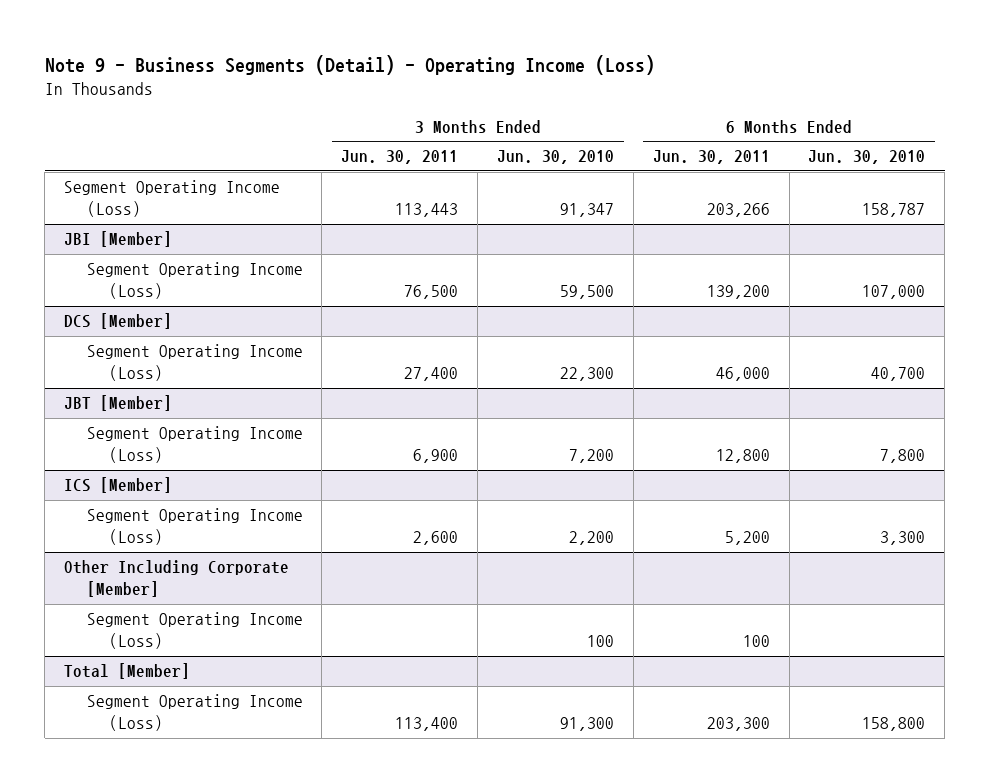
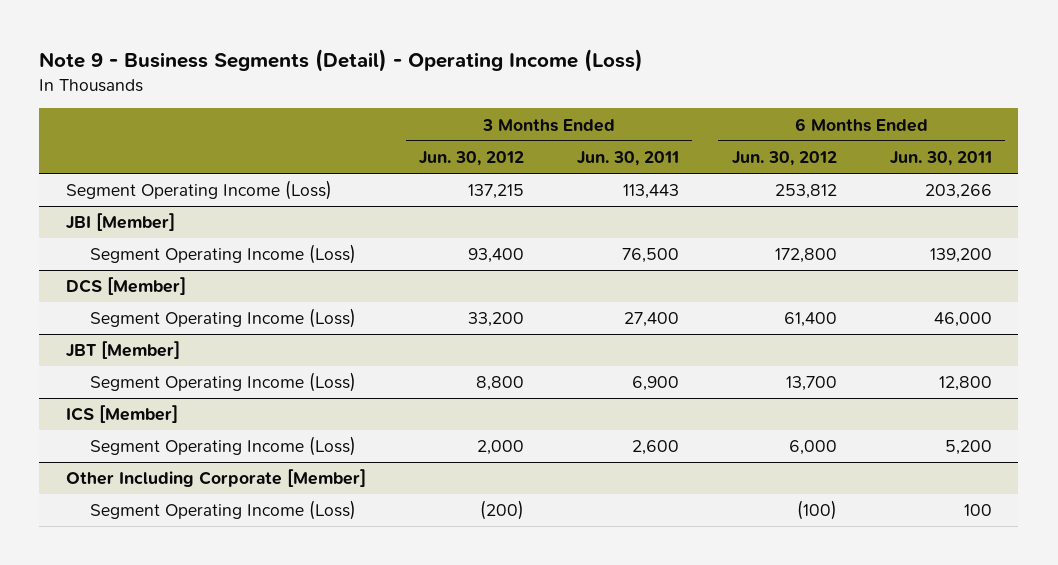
- | 3 Months Ended Jun. 30, 2011 | 3 Months Ended Jun. 30, 2010 | 6 Months Ended Jun. 30, 2011 | 6 Months Ended Jun. 30, 2010
+ | 3 Months Ended Jun. 30, 2012 | 3 Months Ended Jun. 30, 2011 | 6 Months Ended Jun. 30, 2012 | 6 Months Ended Jun. 30, 2011
- Total [Member]
- Segment Operating Income (Loss) | 113,400 | 91,300 | 203,300 | 158,800

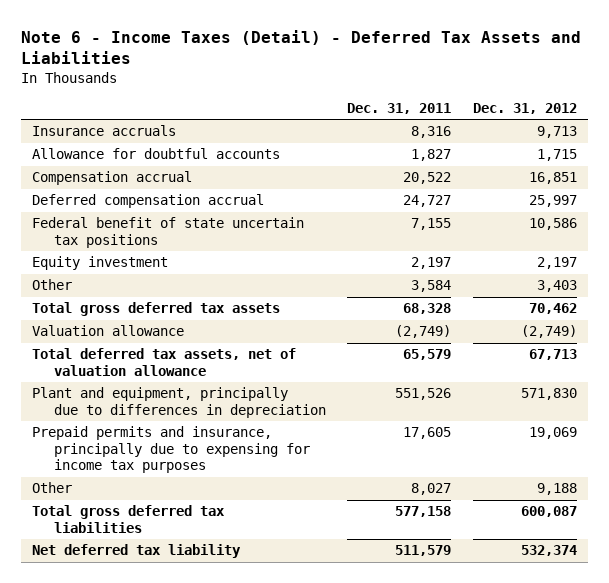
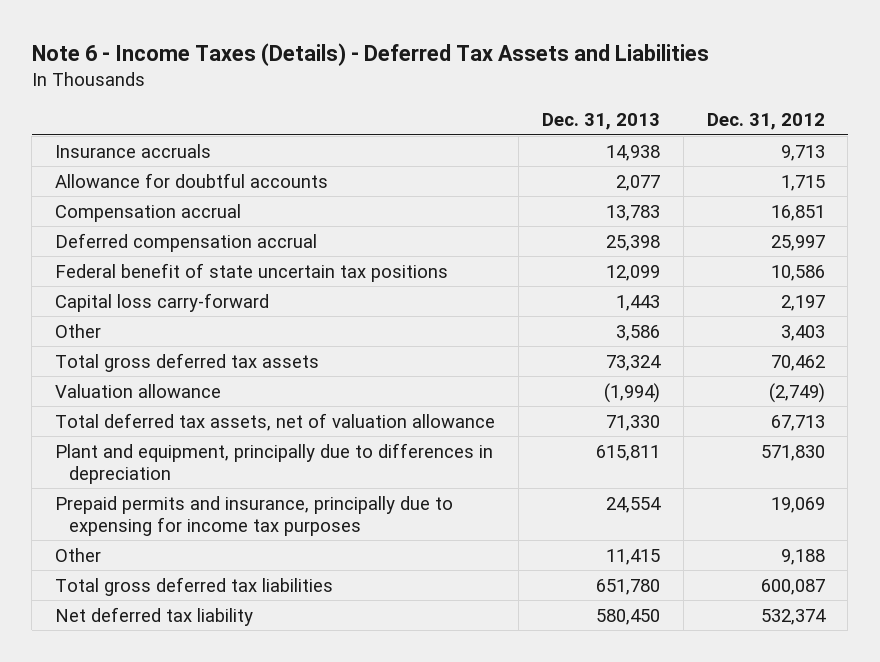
- Note 6 - Income Taxes (Detail) - Deferred Tax Assets and Liabilities
+ Note 6 - Income Taxes (Details) - Deferred Tax Assets and Liabilities
- | Dec. 31, 2011 | Dec. 31, 2012
+ | Dec. 31, 2013 | Dec. 31, 2012
- Equity investment | 2,197 | 2,197
+ Capital loss carry-forward | 1,443 | 2,197

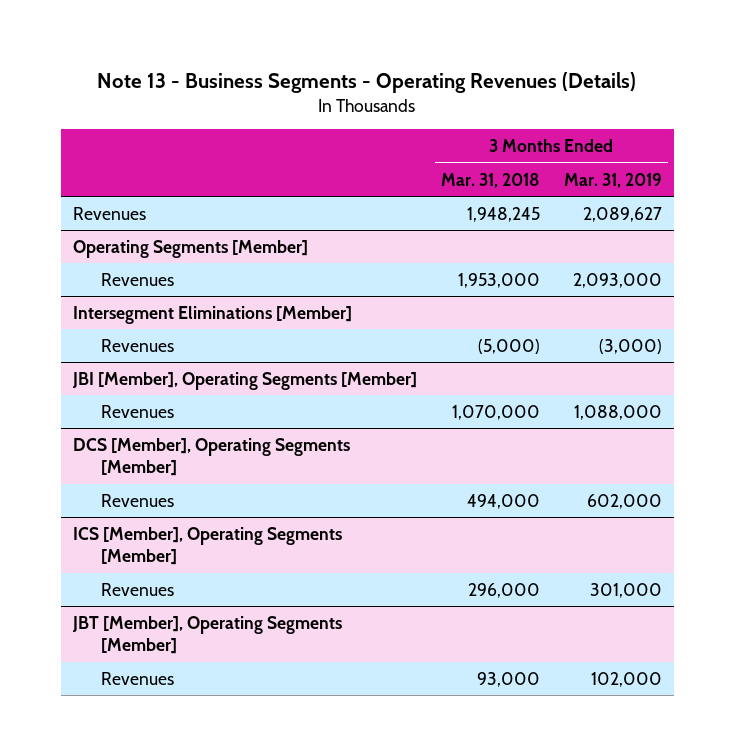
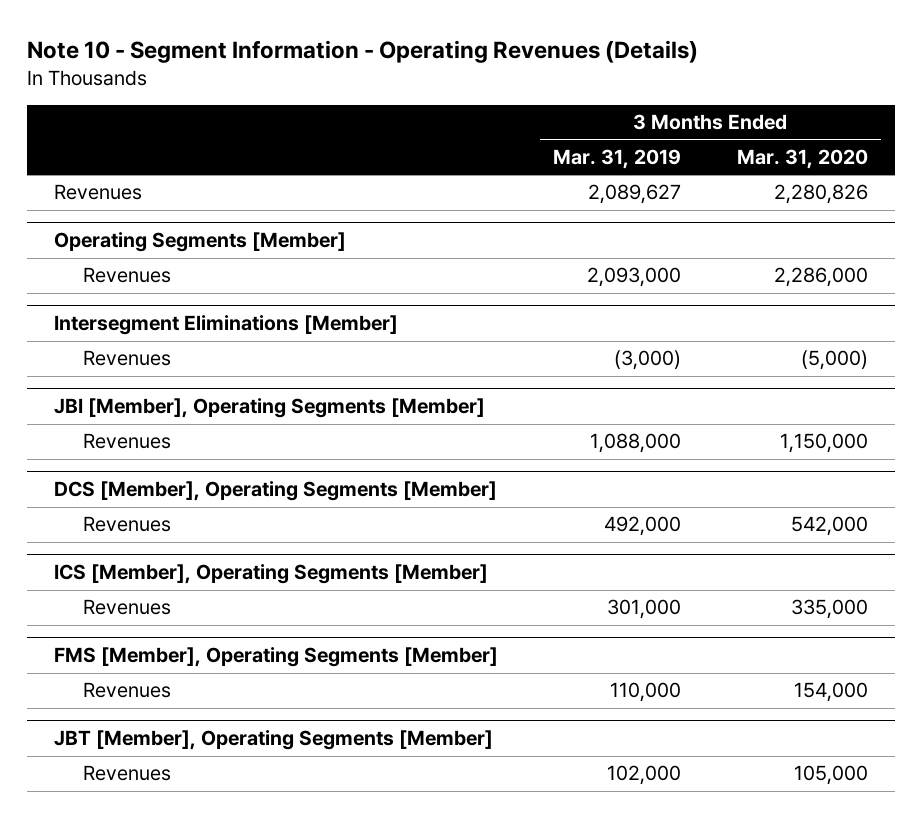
- Note 13 - Business Segments - Operating Revenues (Details)
+ Note 10 - Segment Information - Operating Revenues (Details)
- | 3 Months Ended Mar. 31, 2018 | 3 Months Ended Mar. 31, 2019
+ | 3 Months Ended Mar. 31, 2019 | 3 Months Ended Mar. 31, 2020
@ DCS [Member], Operating Segments [Member]
- Revenues | 494,000 | 602,000
+ Revenues | 492,000 | 542,000
+ FMS [Member], Operating Segments [Member]
+ Revenues | 110,000 | 154,000

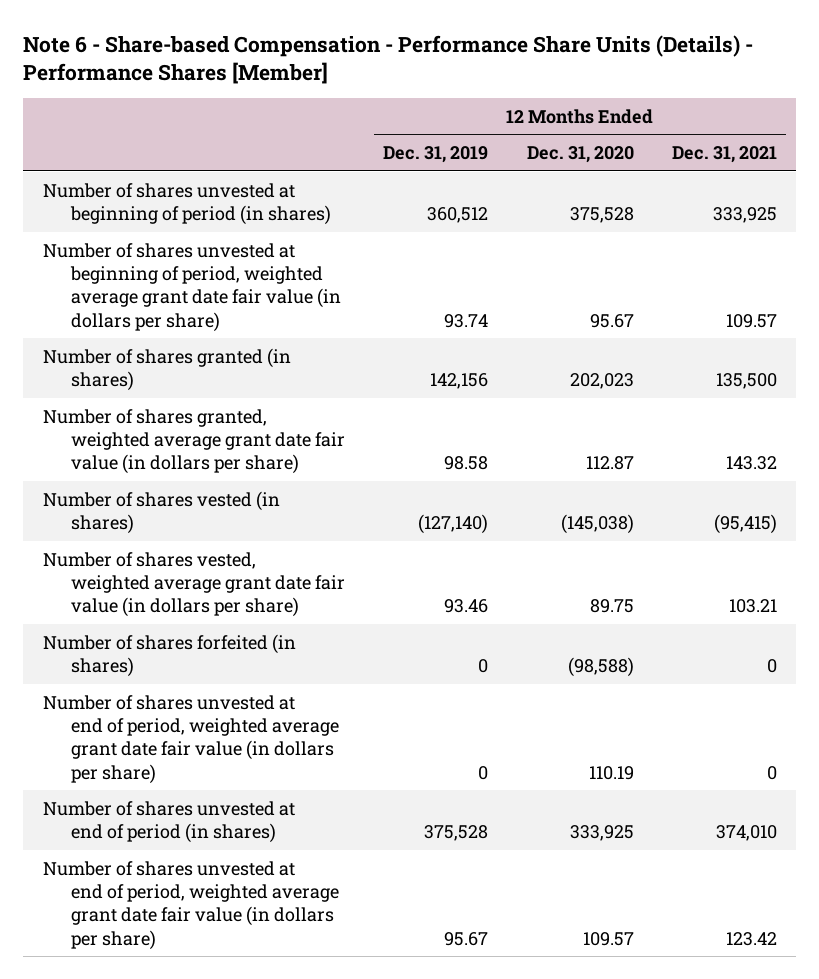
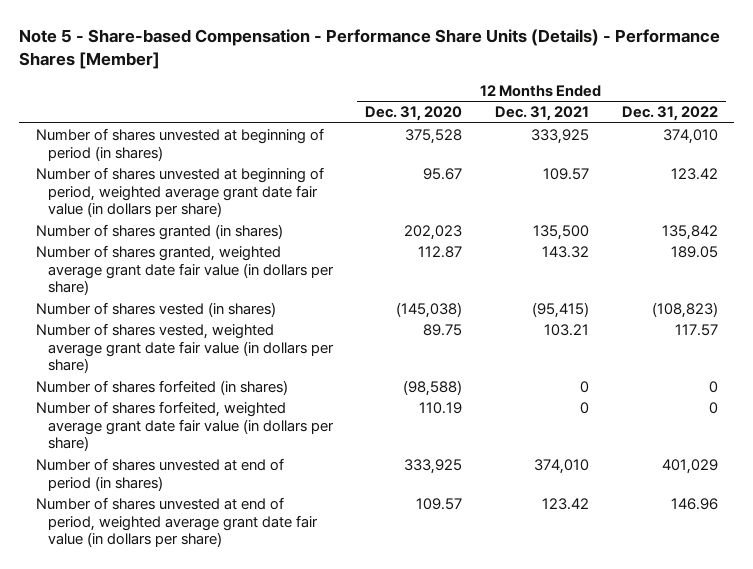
- Note 6 - Share-based Compensation - Performance Share Units (Details) - Performance Shares [Member]
+ Note 5 - Share-based Compensation - Performance Share Units (Details) - Performance Shares [Member]
- | 12 Months Ended Dec. 31, 2019 | 12 Months Ended Dec. 31, 2020 | 12 Months Ended Dec. 31, 2021
+ | 12 Months Ended Dec. 31, 2020 | 12 Months Ended Dec. 31, 2021 | 12 Months Ended Dec. 31, 2022
- Number of shares unvested at end of period, weighted average grant date fair value (in dollars per share) | 0 | 110.19 | 0
+ Number of shares forfeited, weighted average grant date fair value (in dollars per share) | 110.19 | 0 | 0

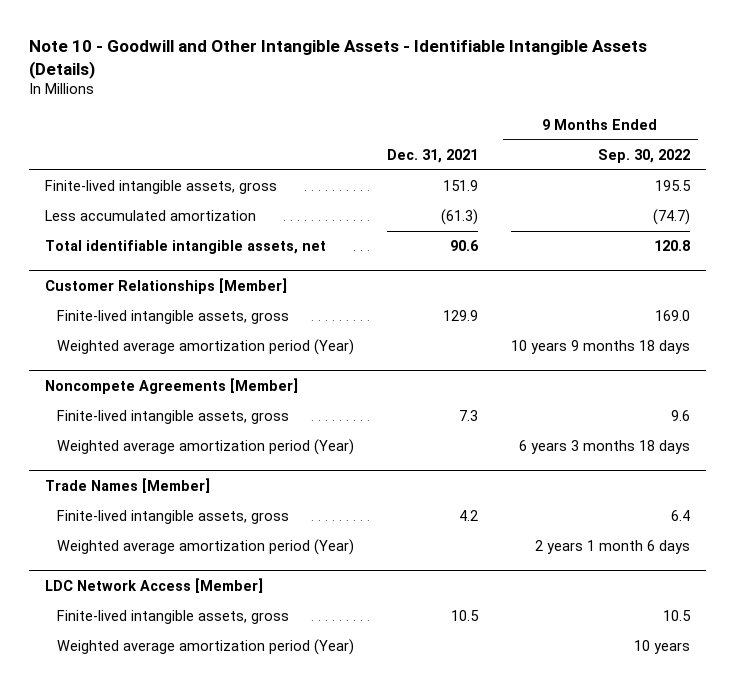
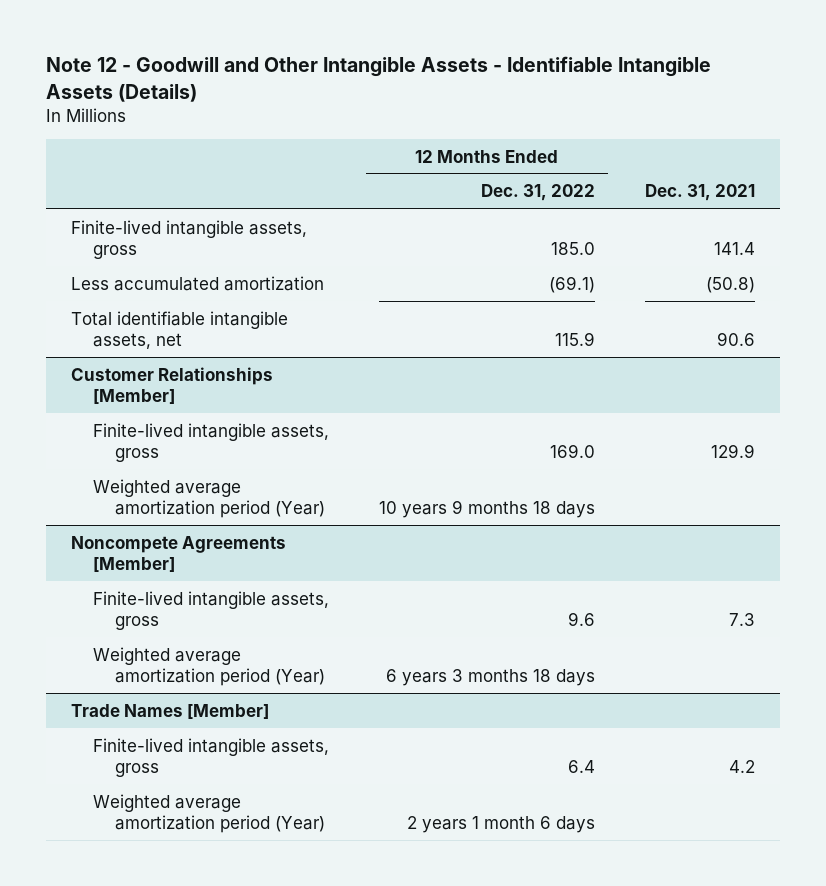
- Note 10 - Goodwill and Other Intangible Assets - Identifiable Intangible Assets (Details)
+ Note 12 - Goodwill and Other Intangible Assets - Identifiable Intangible Assets (Details)
- | Dec. 31, 2021 | 9 Months Ended Sep. 30, 2022
+ | 12 Months Ended Dec. 31, 2022 | Dec. 31, 2021
- Finite-lived intangible assets, gross | 151.9 | 195.5
- Less accumulated amortization | (61.3) | (74.7)
+ Finite-lived intangible assets, gross | 185.0 | 141.4
+ Less accumulated amortization | (69.1) | (50.8)
- LDC Network Access [Member]
- Finite-lived intangible assets, gross | 10.5 | 10.5
- Weighted average amortization period (Year) | | 10 years

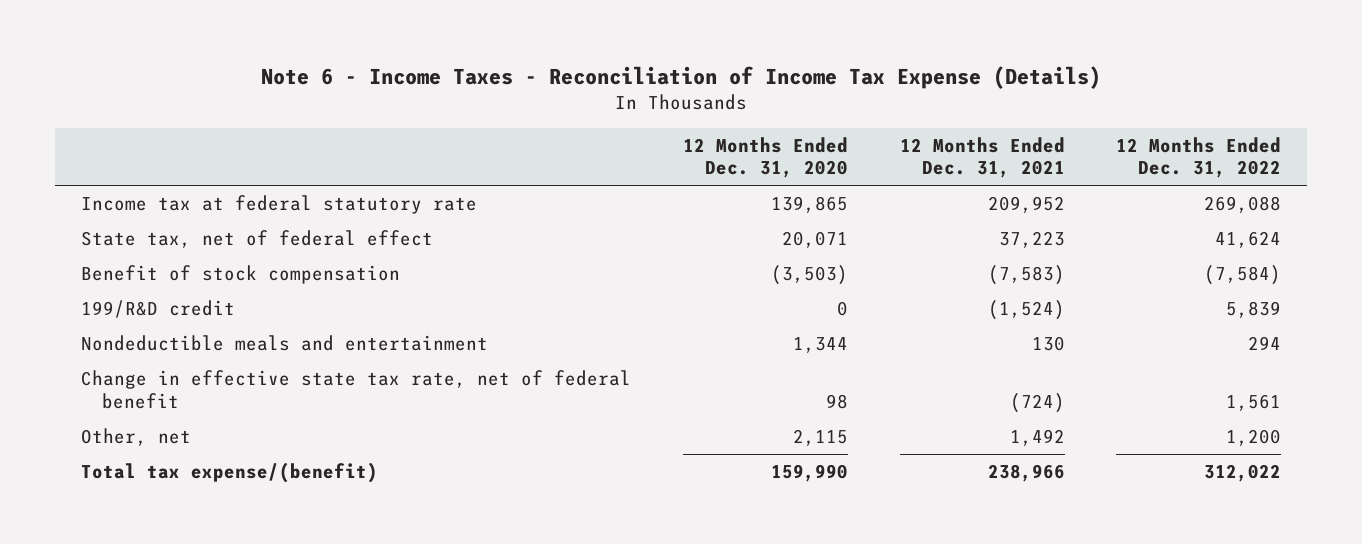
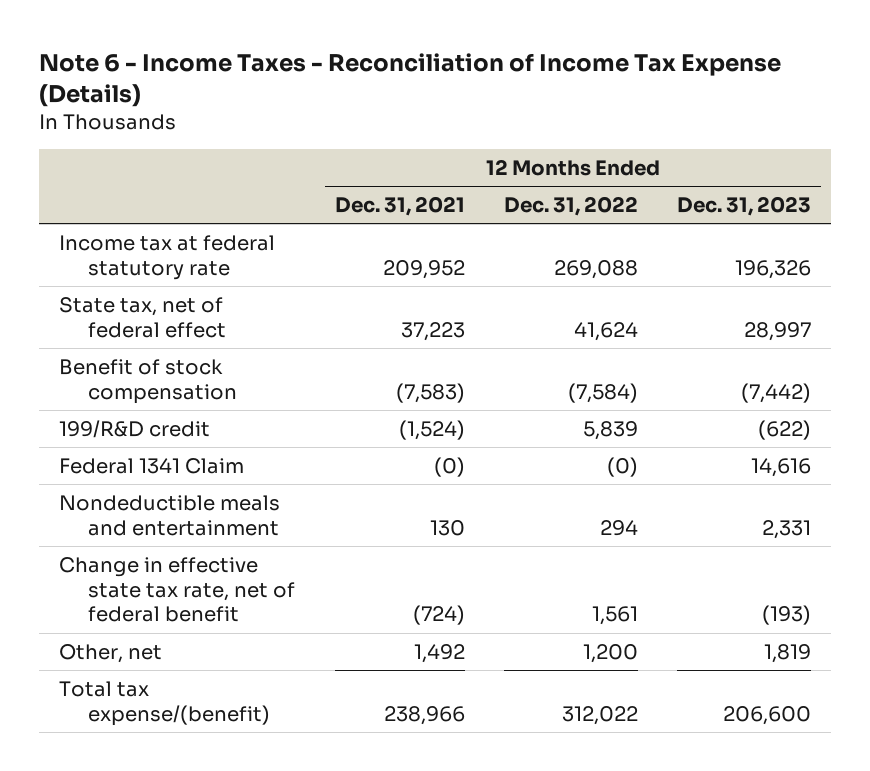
- | 12 Months Ended Dec. 31, 2020 | 12 Months Ended Dec. 31, 2021 | 12 Months Ended Dec. 31, 2022
+ | 12 Months Ended Dec. 31, 2021 | 12 Months Ended Dec. 31, 2022 | 12 Months Ended Dec. 31, 2023
+ Federal 1341 Claim | (0) | (0) | 14,616

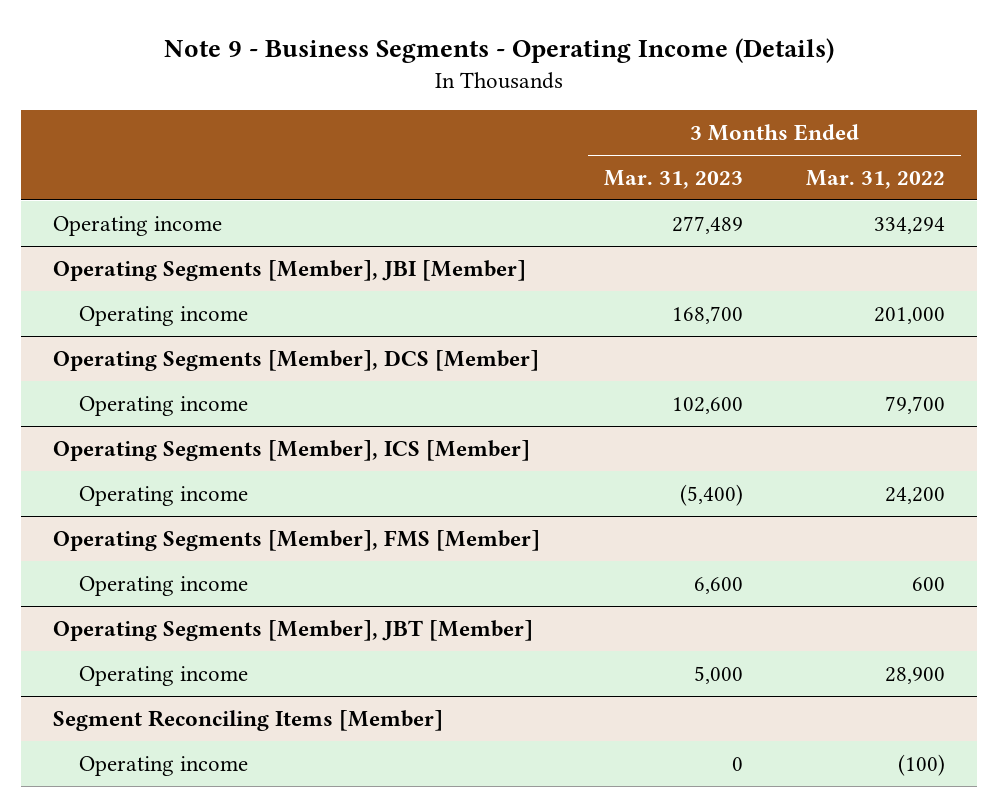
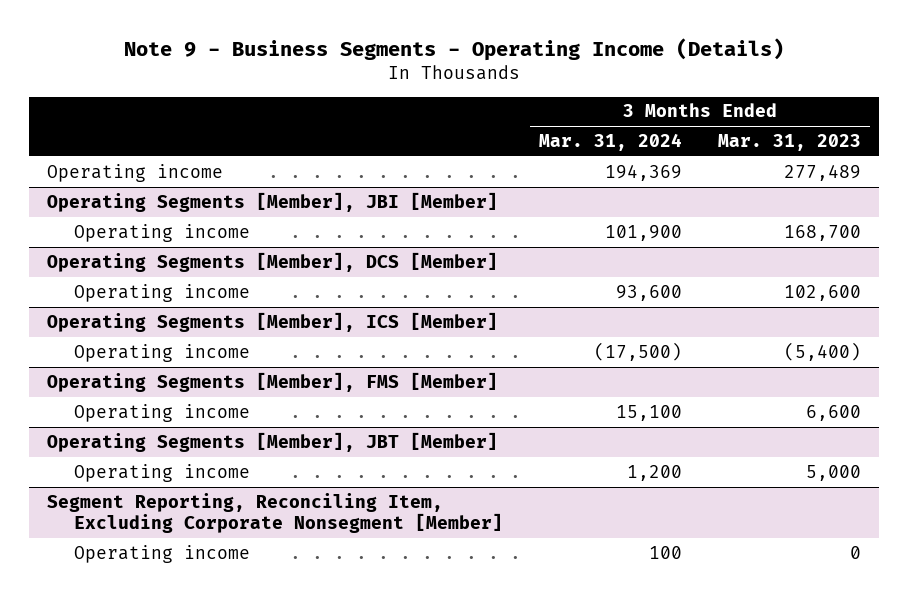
- | 3 Months Ended Mar. 31, 2023 | 3 Months Ended Mar. 31, 2022
+ | 3 Months Ended Mar. 31, 2024 | 3 Months Ended Mar. 31, 2023
- Segment Reconciling Items [Member]
+ Segment Reporting, Reconciling Item, Excluding Corporate Nonsegment [Member]

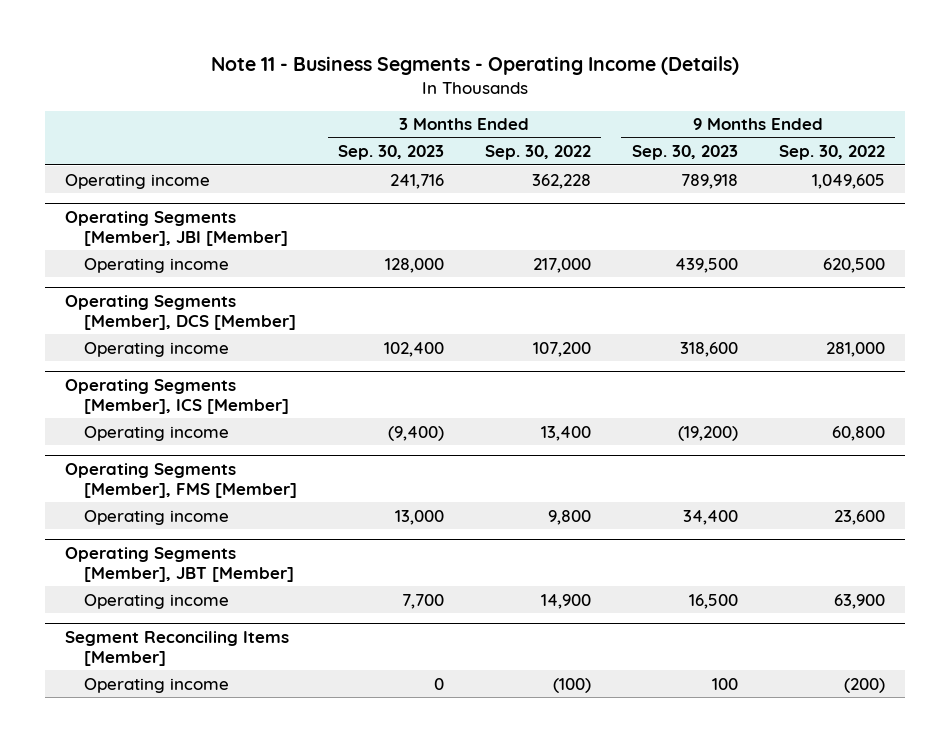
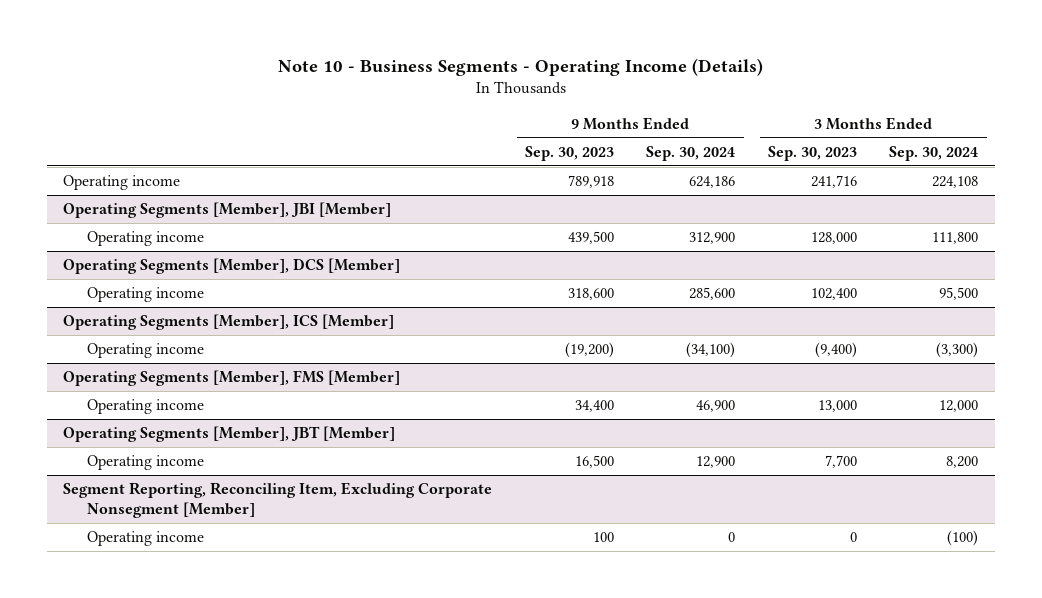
- Note 11 - Business Segments - Operating Income (Details)
+ Note 10 - Business Segments - Operating Income (Details)
- | 3 Months Ended Sep. 30, 2023 | 3 Months Ended Sep. 30, 2022 | 9 Months Ended Sep. 30, 2023 | 9 Months Ended Sep. 30, 2022
+ | 9 Months Ended Sep. 30, 2023 | 9 Months Ended Sep. 30, 2024 | 3 Months Ended Sep. 30, 2023 | 3 Months Ended Sep. 30, 2024
- Segment Reconciling Items [Member]
+ Segment Reporting, Reconciling Item, Excluding Corporate Nonsegment [Member]

